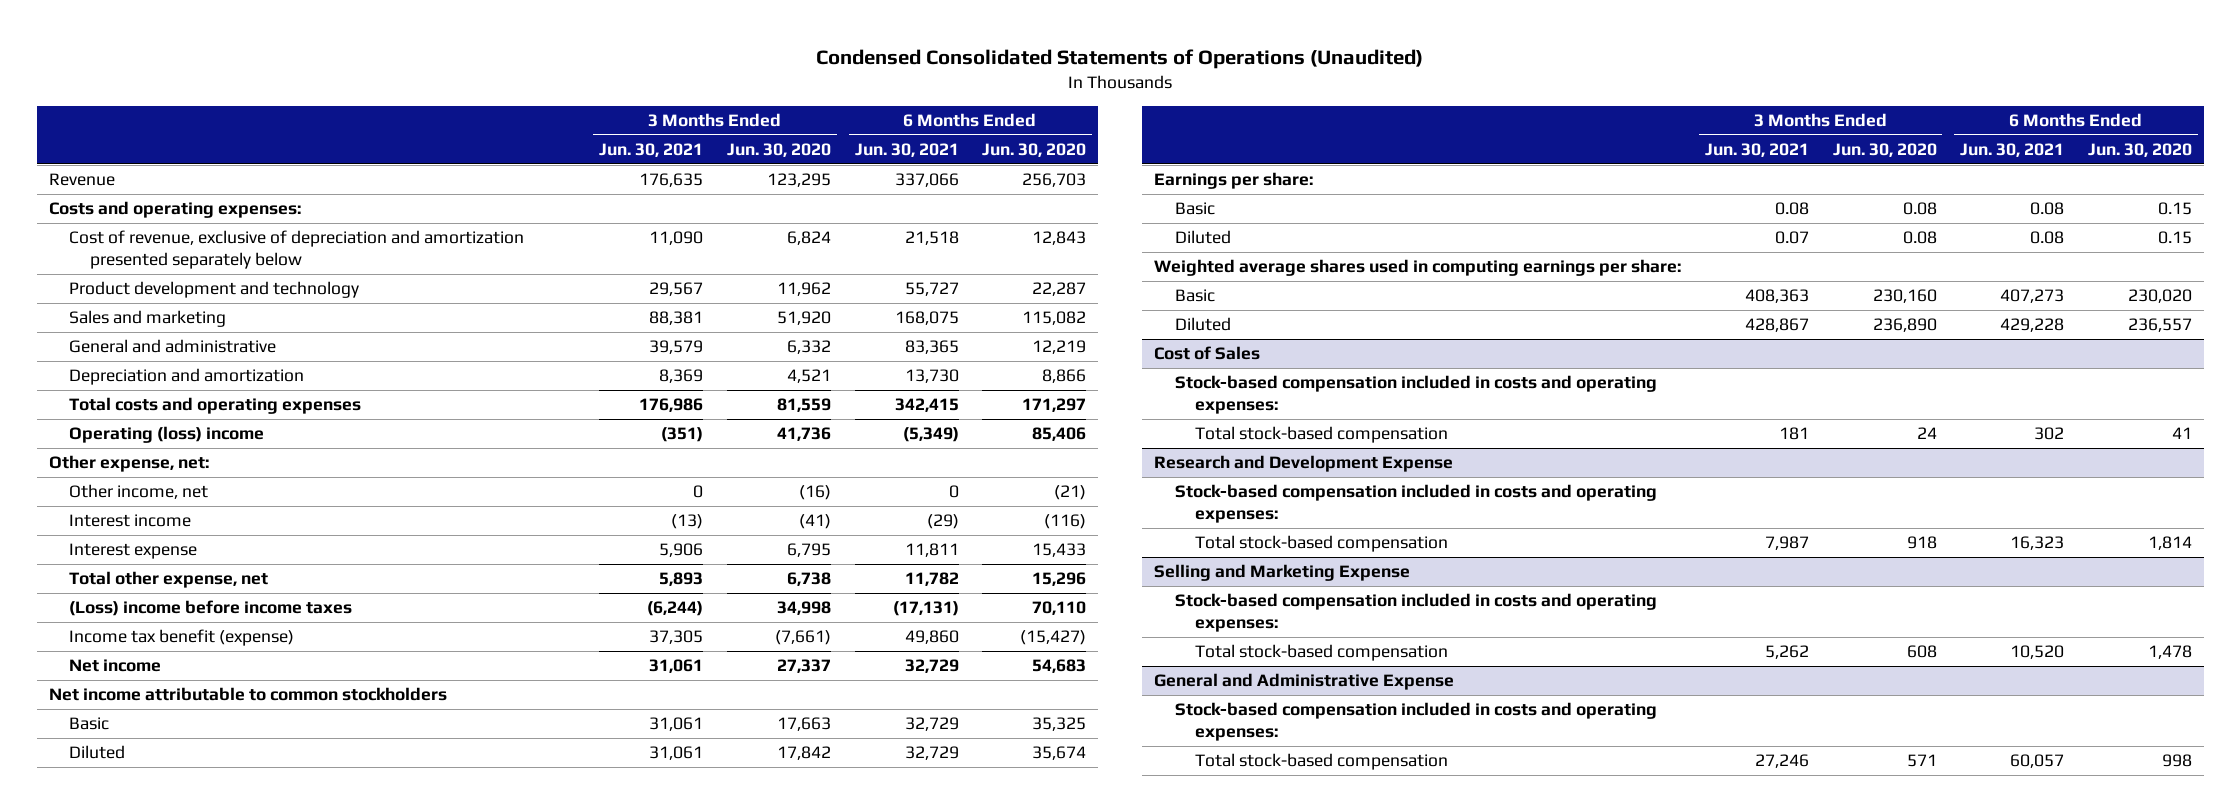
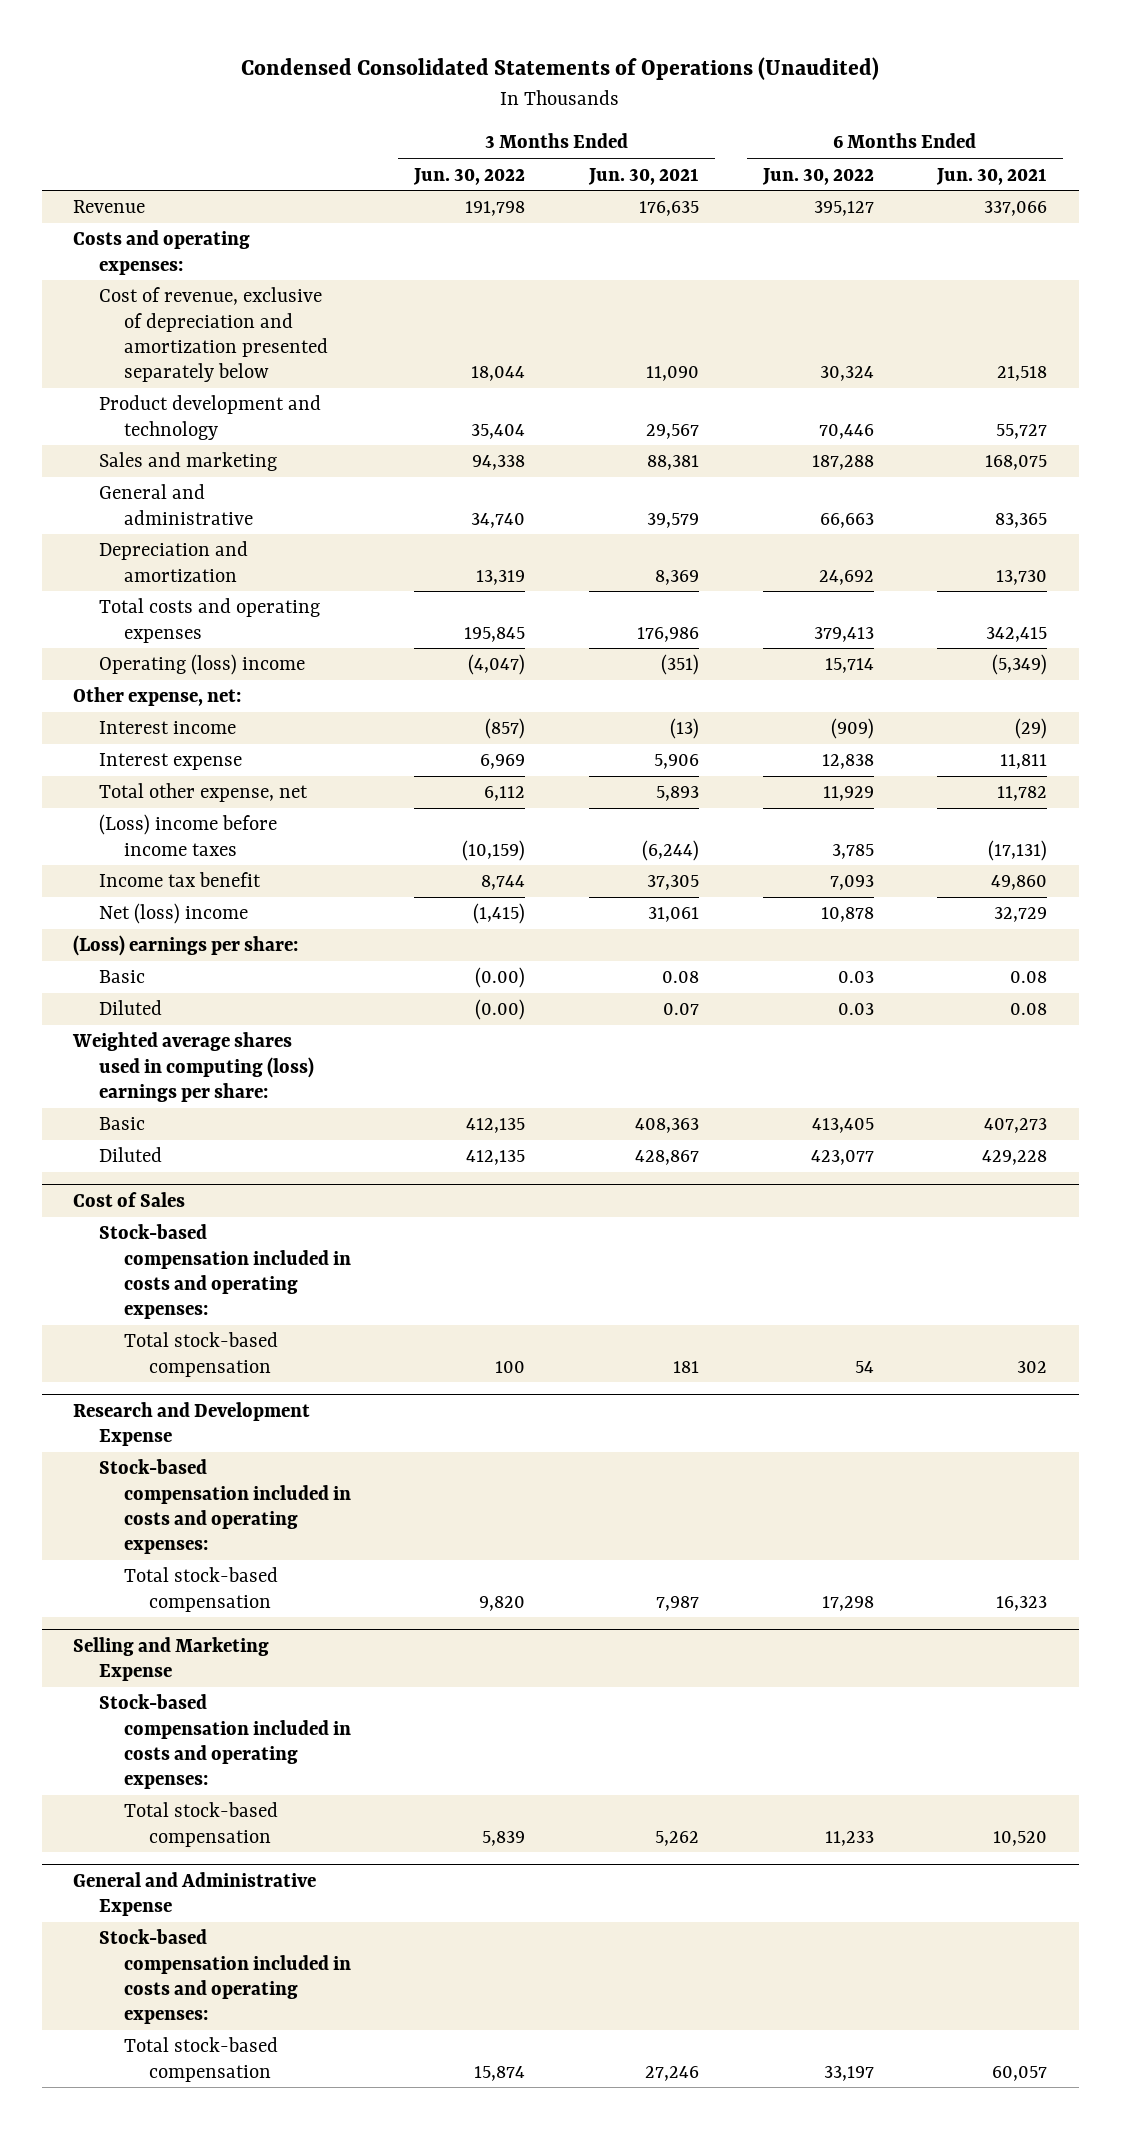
- | 3 Months Ended Jun. 30, 2021 | 3 Months Ended Jun. 30, 2020 | 6 Months Ended Jun. 30, 2021 | 6 Months Ended Jun. 30, 2020
+ | 3 Months Ended Jun. 30, 2022 | 3 Months Ended Jun. 30, 2021 | 6 Months Ended Jun. 30, 2022 | 6 Months Ended Jun. 30, 2021
- Other income, net | 0 | (16) | 0 | (21)
- Income tax benefit (expense) | 37,305 | (7,661) | 49,860 | (15,427)
- Net income | 31,061 | 27,337 | 32,729 | 54,683
- Net income attributable to common stockholders
- Basic | 31,061 | 17,663 | 32,729 | 35,325
- Diluted | 31,061 | 17,842 | 32,729 | 35,674
- Earnings per share:
+ Income tax benefit | 8,744 | 37,305 | 7,093 | 49,860
+ Net (loss) income | (1,415) | 31,061 | 10,878 | 32,729
+ (Loss) earnings per share:
- Weighted average shares used in computing earnings per share:
+ Weighted average shares used in computing (loss) earnings per share:

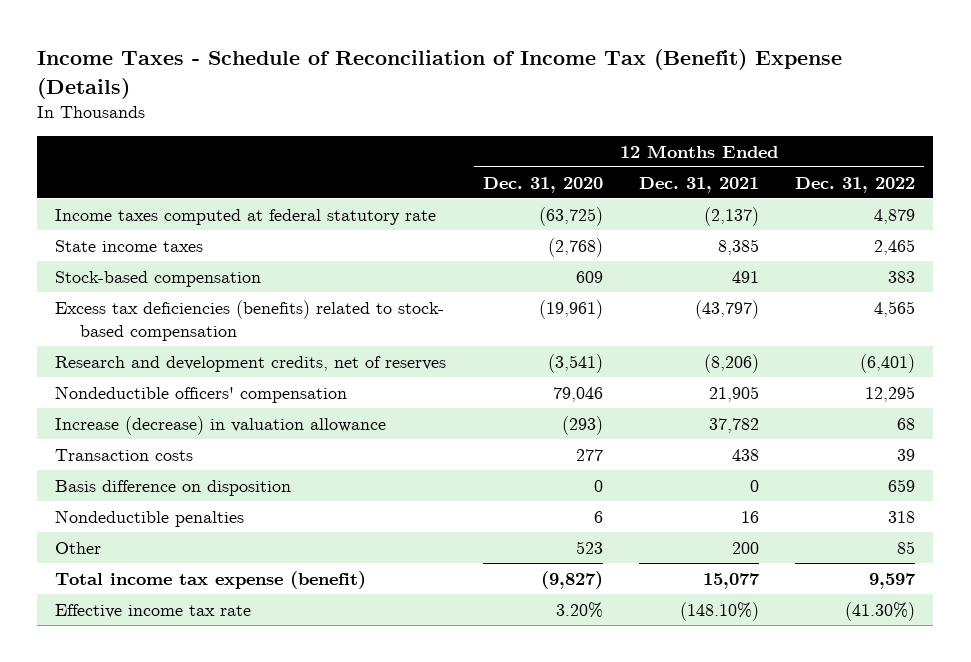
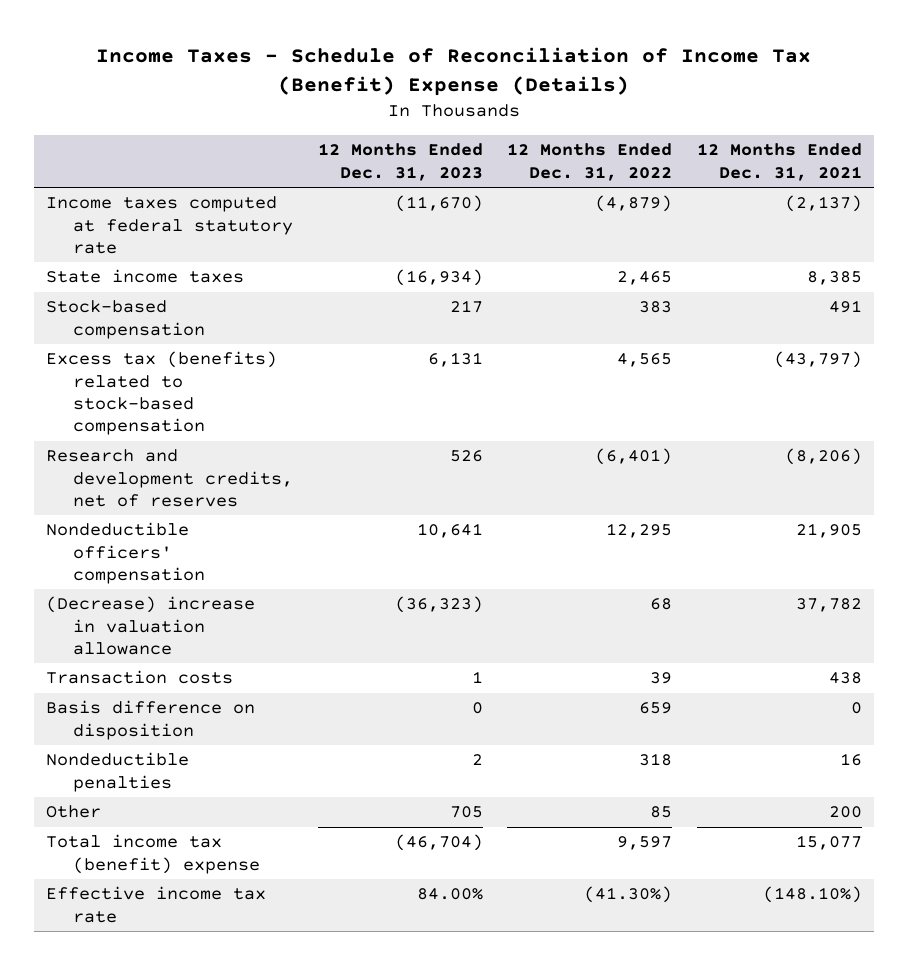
- | 12 Months Ended Dec. 31, 2020 | 12 Months Ended Dec. 31, 2021 | 12 Months Ended Dec. 31, 2022
+ | 12 Months Ended Dec. 31, 2023 | 12 Months Ended Dec. 31, 2022 | 12 Months Ended Dec. 31, 2021
- Income taxes computed at federal statutory rate | (63,725) | (2,137) | 4,879
+ Income taxes computed at federal statutory rate | (11,670) | (4,879) | (2,137)
- Excess tax deficiencies (benefits) related to stock- based compensation | (19,961) | (43,797) | 4,565
+ Excess tax (benefits) related to stock-based compensation | 6,131 | 4,565 | (43,797)
- Increase (decrease) in valuation allowance | (293) | 37,782 | 68
+ (Decrease) increase in valuation allowance | (36,323) | 68 | 37,782
- Total income tax expense (benefit) | (9,827) | 15,077 | 9,597
+ Total income tax (benefit) expense | (46,704) | 9,597 | 15,077

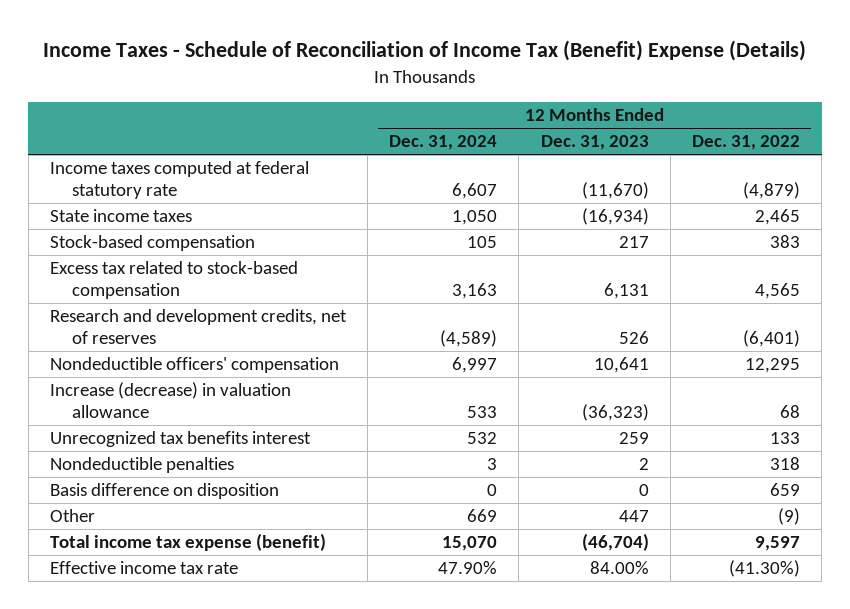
- | 12 Months Ended Dec. 31, 2023 | 12 Months Ended Dec. 31, 2022 | 12 Months Ended Dec. 31, 2021
+ | 12 Months Ended Dec. 31, 2024 | 12 Months Ended Dec. 31, 2023 | 12 Months Ended Dec. 31, 2022
- Excess tax (benefits) related to stock-based compensation | 6,131 | 4,565 | (43,797)
+ Excess tax related to stock-based compensation | 3,163 | 6,131 | 4,565
- (Decrease) increase in valuation allowance | (36,323) | 68 | 37,782
- Transaction costs | 1 | 39 | 438
+ Increase (decrease) in valuation allowance | 533 | (36,323) | 68
+ Unrecognized tax benefits interest | 532 | 259 | 133
- Other | 705 | 85 | 200
- Total income tax (benefit) expense | (46,704) | 9,597 | 15,077
moved down: Basis difference on disposition | 0 | 0 | 659
+ Other | 669 | 447 | (9)
+ Total income tax expense (benefit) | 15,070 | (46,704) | 9,597

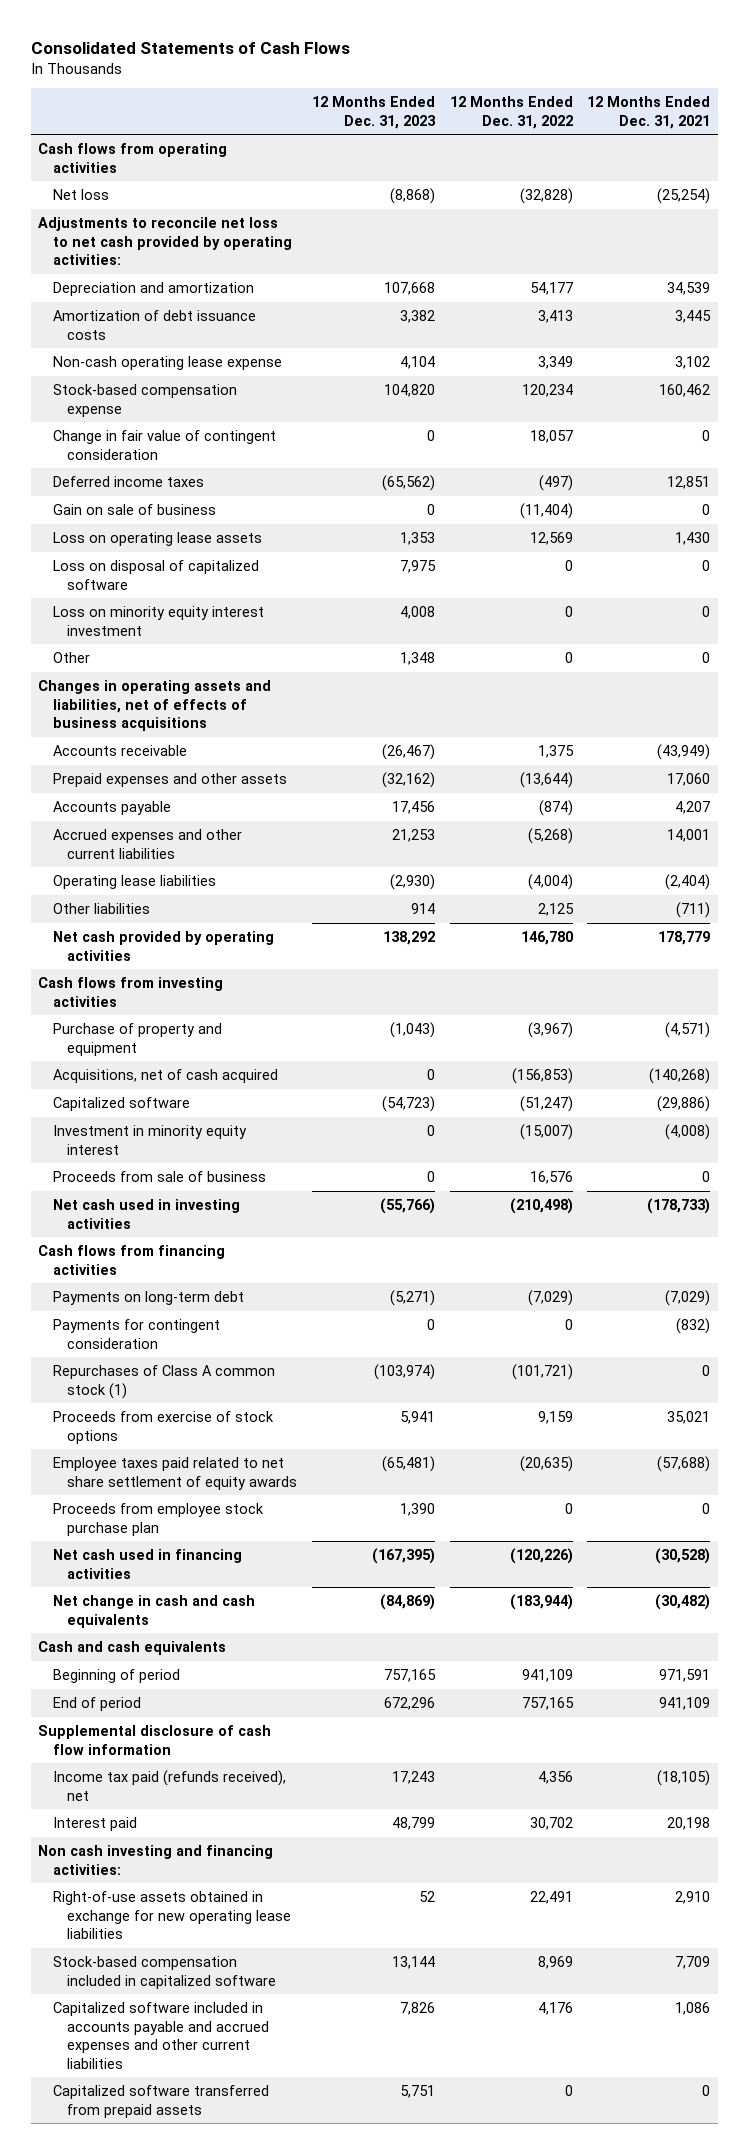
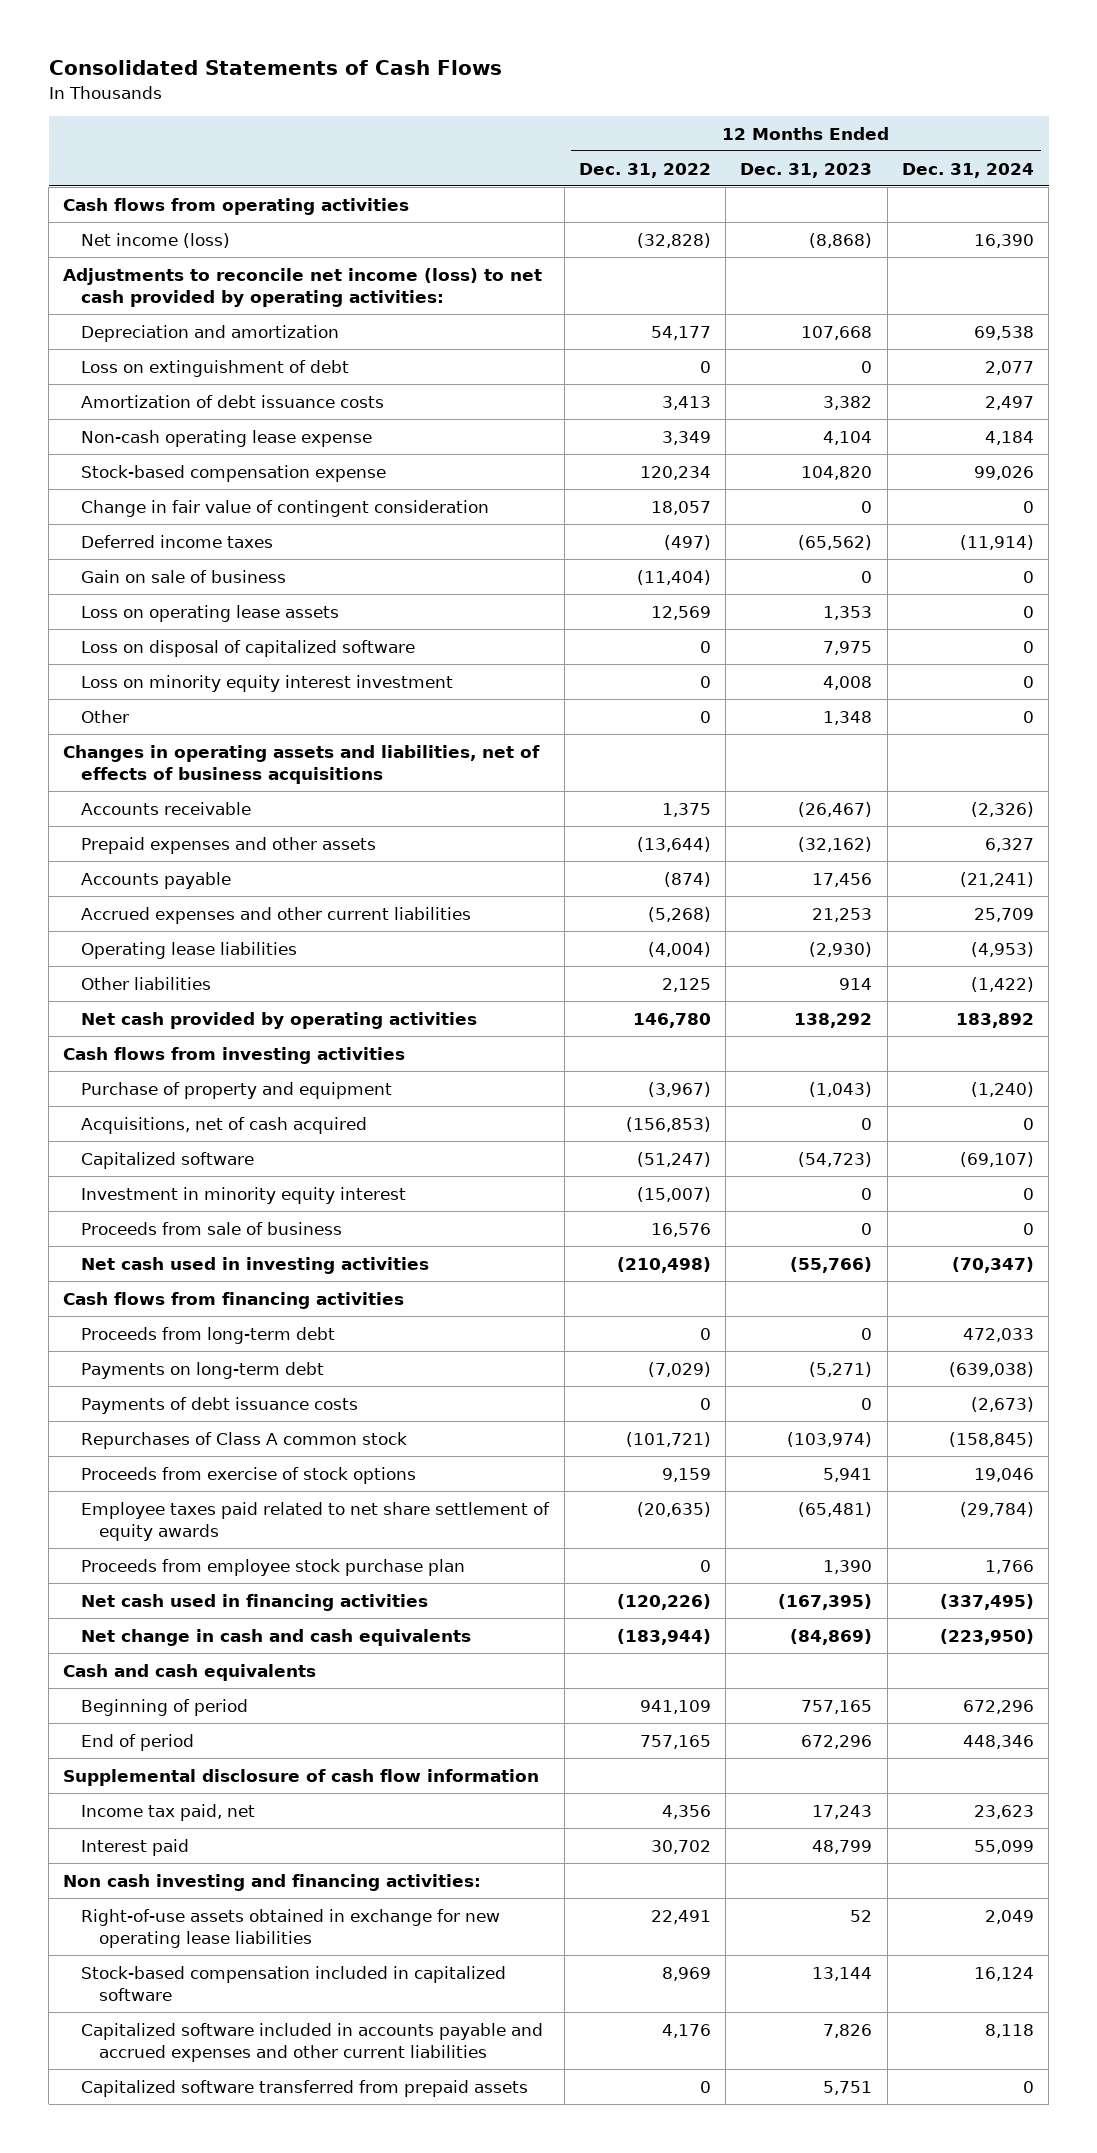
- | 12 Months Ended Dec. 31, 2023 | 12 Months Ended Dec. 31, 2022 | 12 Months Ended Dec. 31, 2021
+ | 12 Months Ended Dec. 31, 2022 | 12 Months Ended Dec. 31, 2023 | 12 Months Ended Dec. 31, 2024
- Net loss | (8,868) | (32,828) | (25,254)
- Adjustments to reconcile net loss to net cash provided by operating activities:
+ Net income (loss) | (32,828) | (8,868) | 16,390
+ Adjustments to reconcile net income (loss) to net cash provided by operating activities:
+ Loss on extinguishment of debt | 0 | 0 | 2,077
+ Proceeds from long-term debt | 0 | 0 | 472,033
- Payments for contingent consideration | 0 | 0 | (832)
- Repurchases of Class A common stock (1) | (103,974) | (101,721) | 0
+ Payments of debt issuance costs | 0 | 0 | (2,673)
+ Repurchases of Class A common stock | (101,721) | (103,974) | (158,845)
- Income tax paid (refunds received), net | 17,243 | 4,356 | (18,105)
+ Income tax paid, net | 4,356 | 17,243 | 23,623

